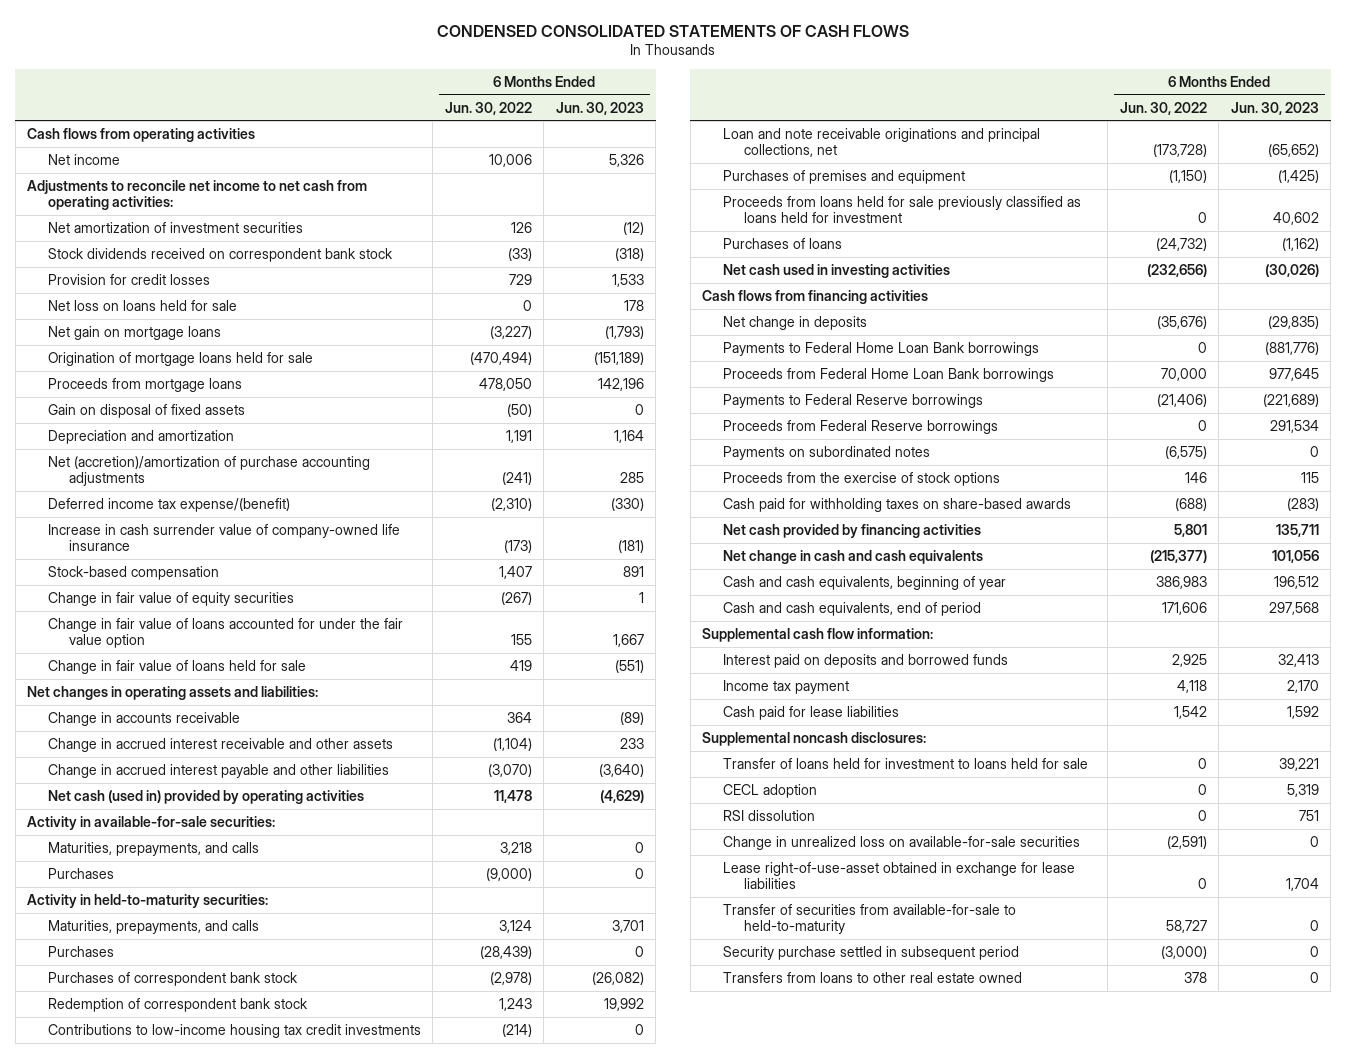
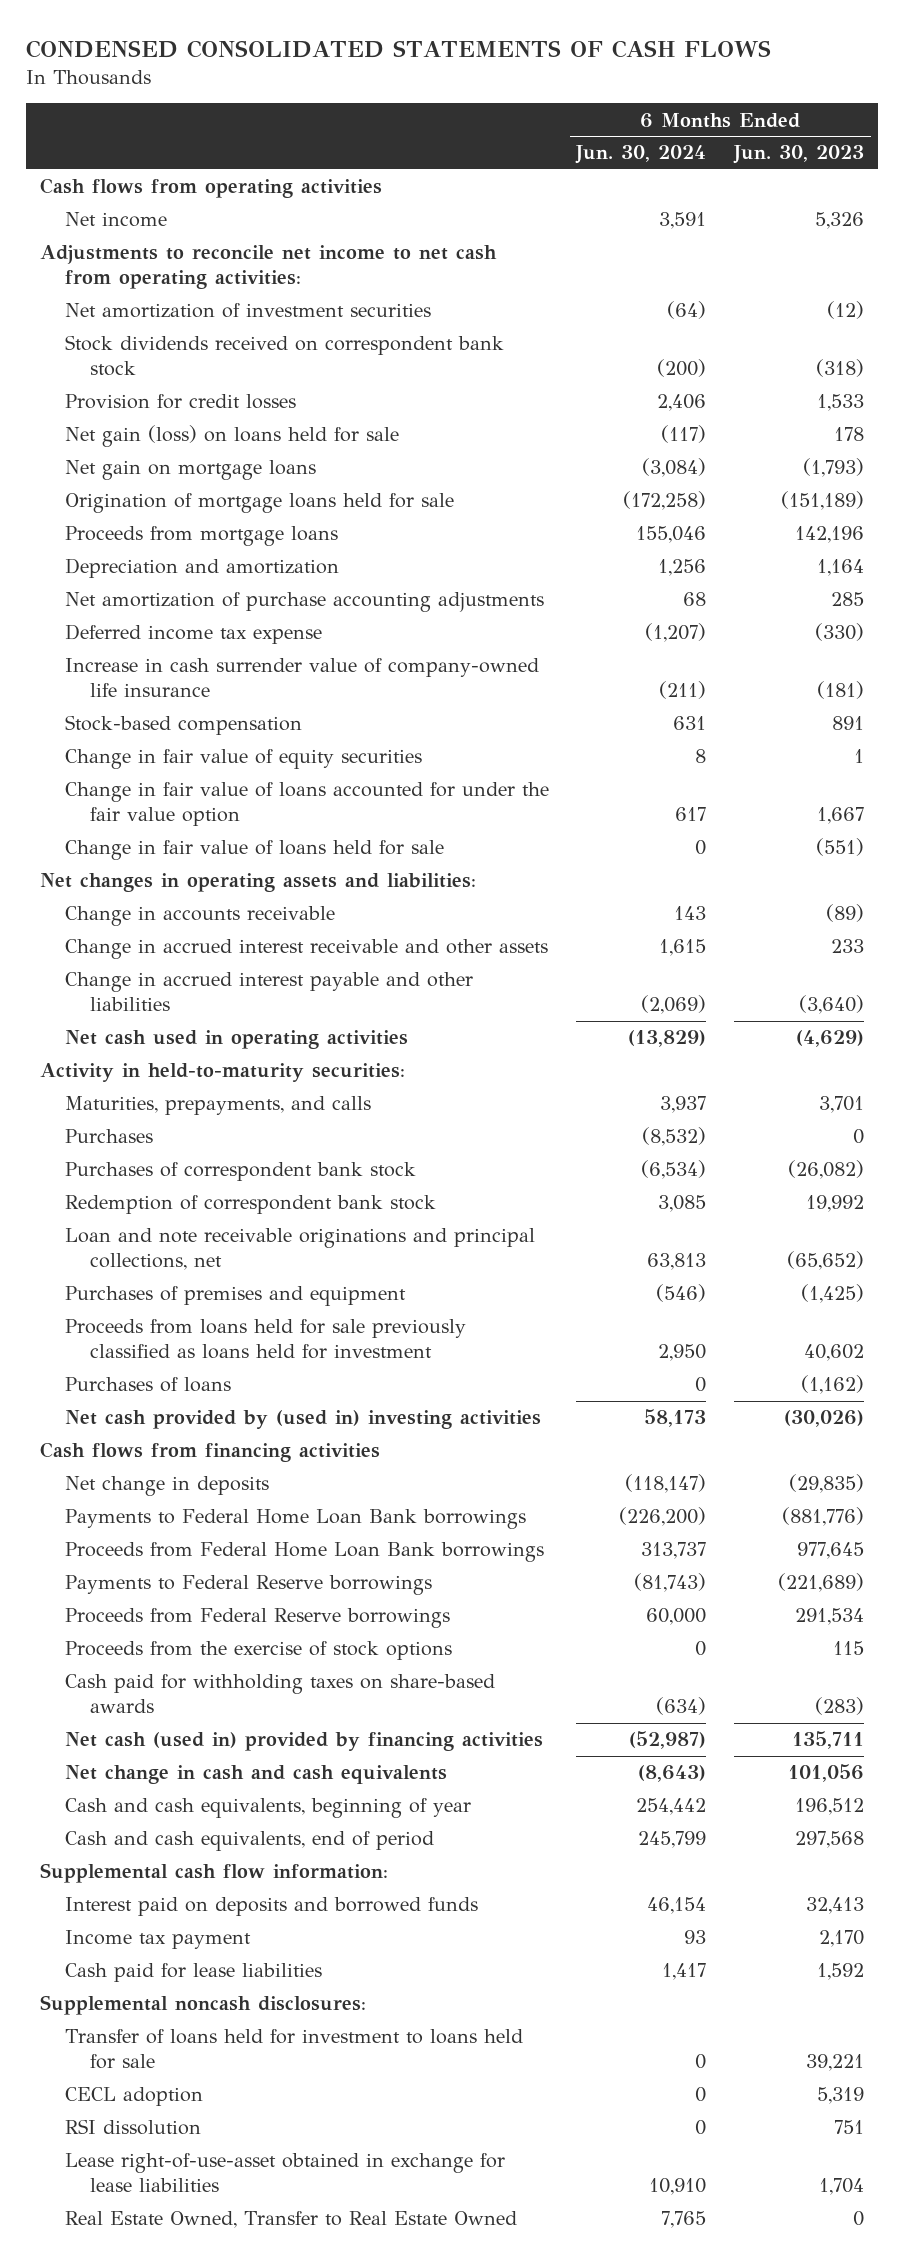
- | 6 Months Ended Jun. 30, 2022 | 6 Months Ended Jun. 30, 2023
+ | 6 Months Ended Jun. 30, 2024 | 6 Months Ended Jun. 30, 2023
- Net loss on loans held for sale | 0 | 178
+ Net gain (loss) on loans held for sale | (117) | 178
- Gain on disposal of fixed assets | (50) | 0
- Net (accretion)/amortization of purchase accounting adjustments | (241) | 285
- Deferred income tax expense/(benefit) | (2,310) | (330)
+ Net amortization of purchase accounting adjustments | 68 | 285
+ Deferred income tax expense | (1,207) | (330)
- Net cash (used in) provided by operating activities | 11,478 | (4,629)
- Activity in available-for-sale securities:
- Maturities, prepayments, and calls | 3,218 | 0
- Purchases | (9,000) | 0
+ Net cash used in operating activities | (13,829) | (4,629)
- Contributions to low-income housing tax credit investments | (214) | 0
- Net cash used in investing activities | (232,656) | (30,026)
+ Net cash provided by (used in) investing activities | 58,173 | (30,026)
- Payments on subordinated notes | (6,575) | 0
- Net cash provided by financing activities | 5,801 | 135,711
+ Net cash (used in) provided by financing activities | (52,987) | 135,711
- Change in unrealized loss on available-for-sale securities | (2,591) | 0
- Transfer of securities from available-for-sale to held-to-maturity | 58,727 | 0
- Security purchase settled in subsequent period | (3,000) | 0
- Transfers from loans to other real estate owned | 378 | 0
+ Real Estate Owned, Transfer to Real Estate Owned | 7,765 | 0

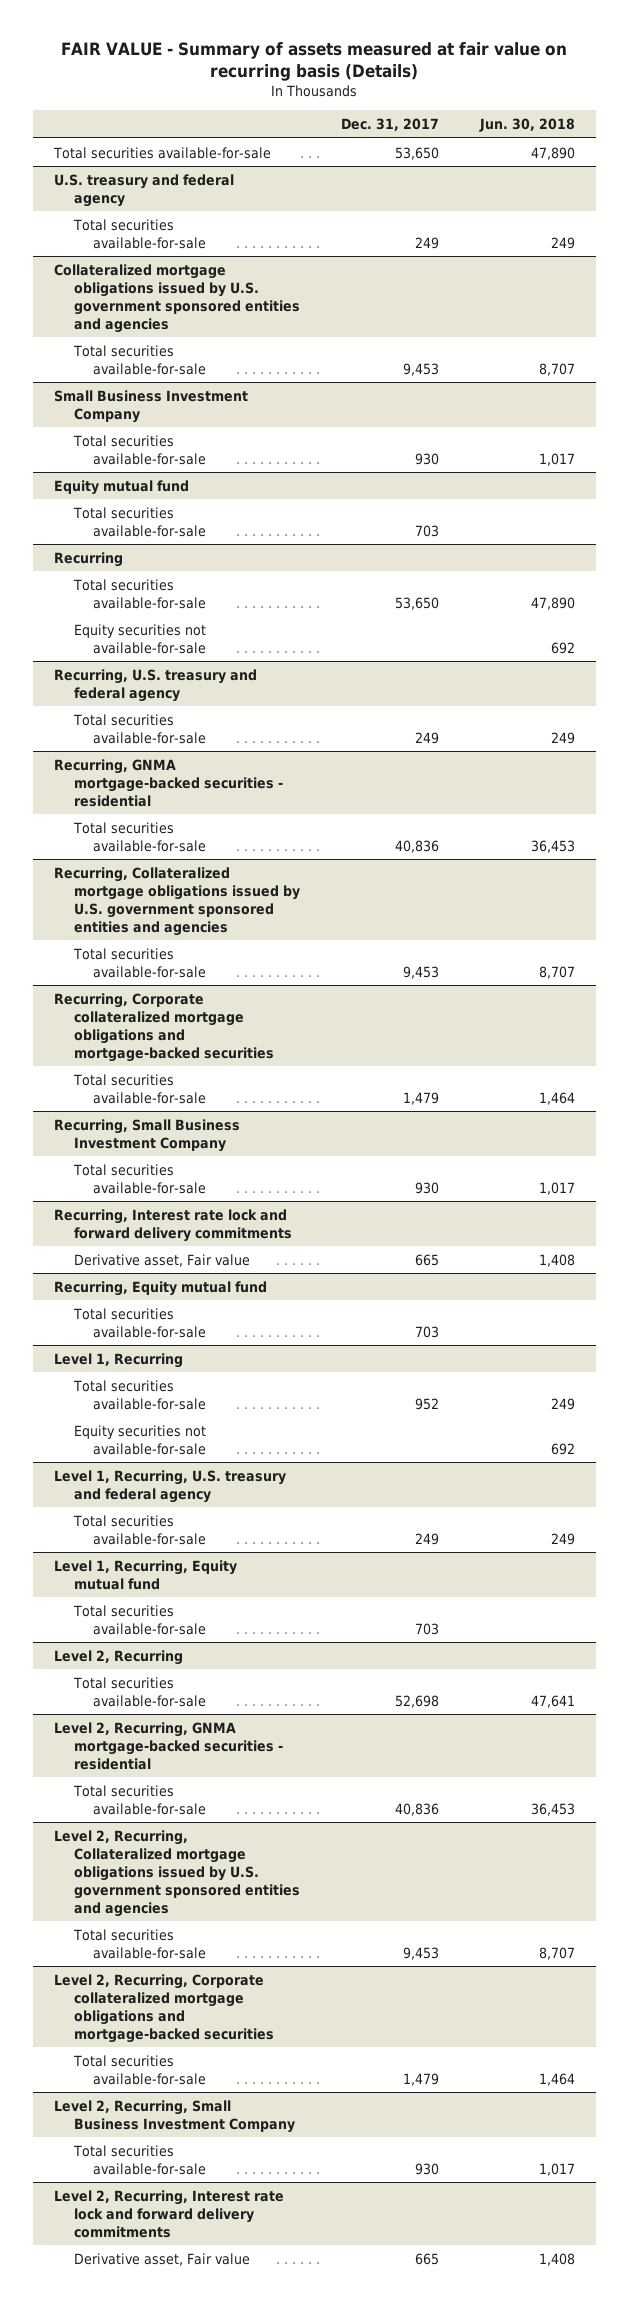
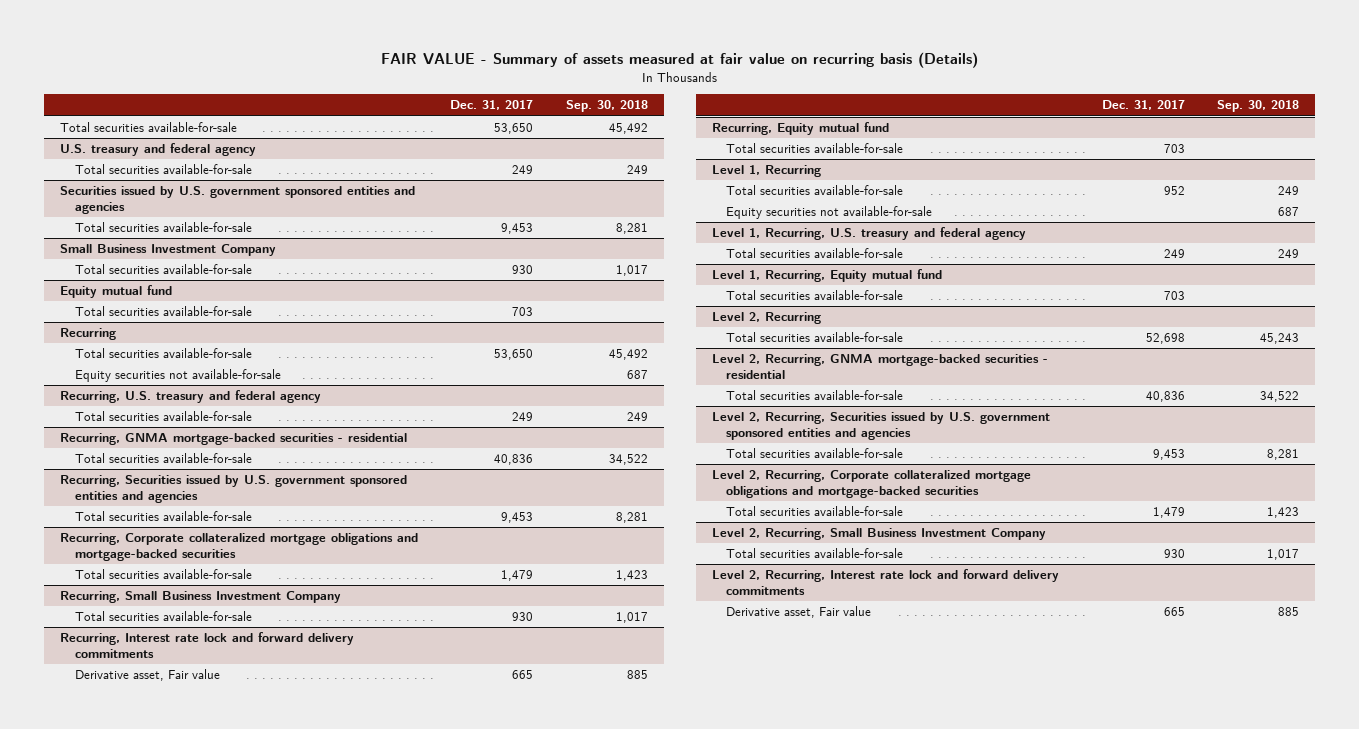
- | Dec. 31, 2017 | Jun. 30, 2018
+ | Dec. 31, 2017 | Sep. 30, 2018
- Collateralized mortgage obligations issued by U.S. government sponsored entities and agencies
+ Securities issued by U.S. government sponsored entities and agencies
- Recurring, Collateralized mortgage obligations issued by U.S. government sponsored entities and agencies
+ Recurring, Securities issued by U.S. government sponsored entities and agencies
- Level 2, Recurring, Collateralized mortgage obligations issued by U.S. government sponsored entities and agencies
+ Level 2, Recurring, Securities issued by U.S. government sponsored entities and agencies

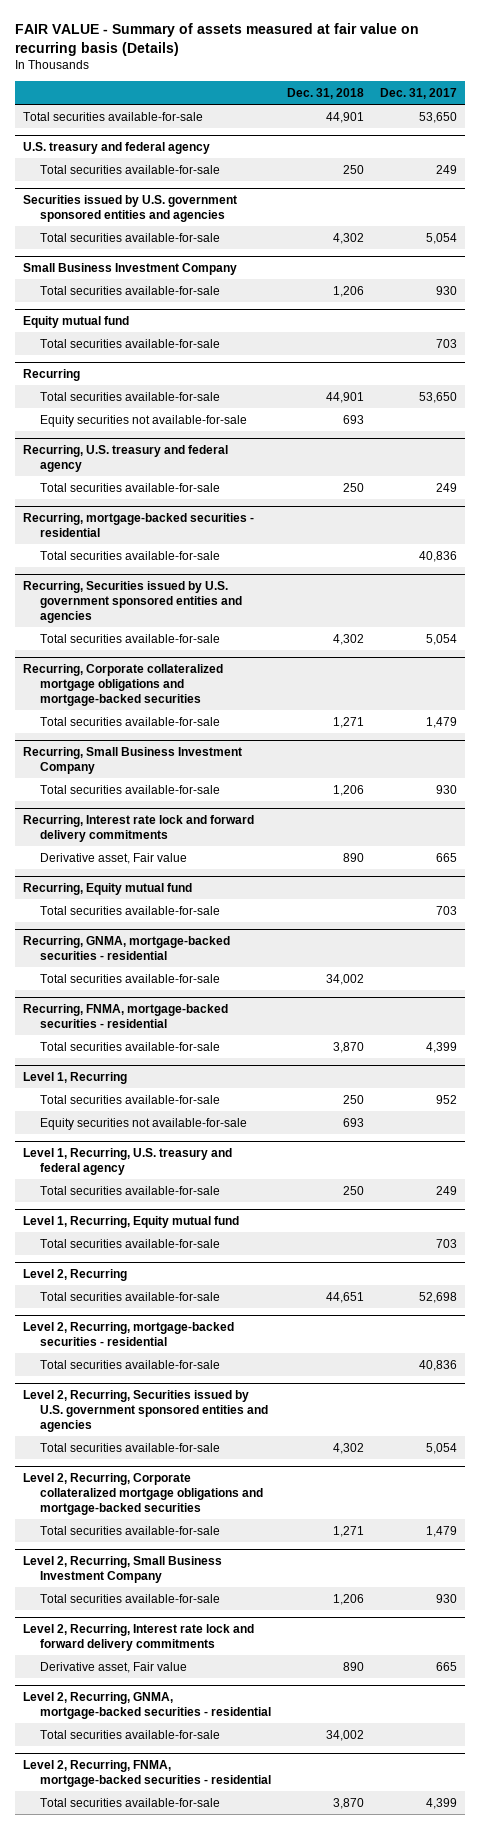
- | Dec. 31, 2017 | Sep. 30, 2018
+ | Dec. 31, 2018 | Dec. 31, 2017
@ Securities issued by U.S. government sponsored entities and agencies
- Total securities available-for-sale | 9,453 | 8,281
+ Total securities available-for-sale | 4,302 | 5,054
- Recurring, GNMA mortgage-backed securities - residential
+ Recurring, mortgage-backed securities - residential
@ Recurring, Securities issued by U.S. government sponsored entities and agencies
- Total securities available-for-sale | 9,453 | 8,281
+ Total securities available-for-sale | 4,302 | 5,054
+ Recurring, GNMA, mortgage-backed securities - residential
+ Total securities available-for-sale | 34,002 |
+ Recurring, FNMA, mortgage-backed securities - residential
+ Total securities available-for-sale | 3,870 | 4,399
- Level 2, Recurring, GNMA mortgage-backed securities - residential
+ Level 2, Recurring, mortgage-backed securities - residential
@ Level 2, Recurring, Securities issued by U.S. government sponsored entities and agencies
- Total securities available-for-sale | 9,453 | 8,281
+ Total securities available-for-sale | 4,302 | 5,054
+ Level 2, Recurring, GNMA, mortgage-backed securities - residential
+ Total securities available-for-sale | 34,002 |
+ Level 2, Recurring, FNMA, mortgage-backed securities - residential
+ Total securities available-for-sale | 3,870 | 4,399

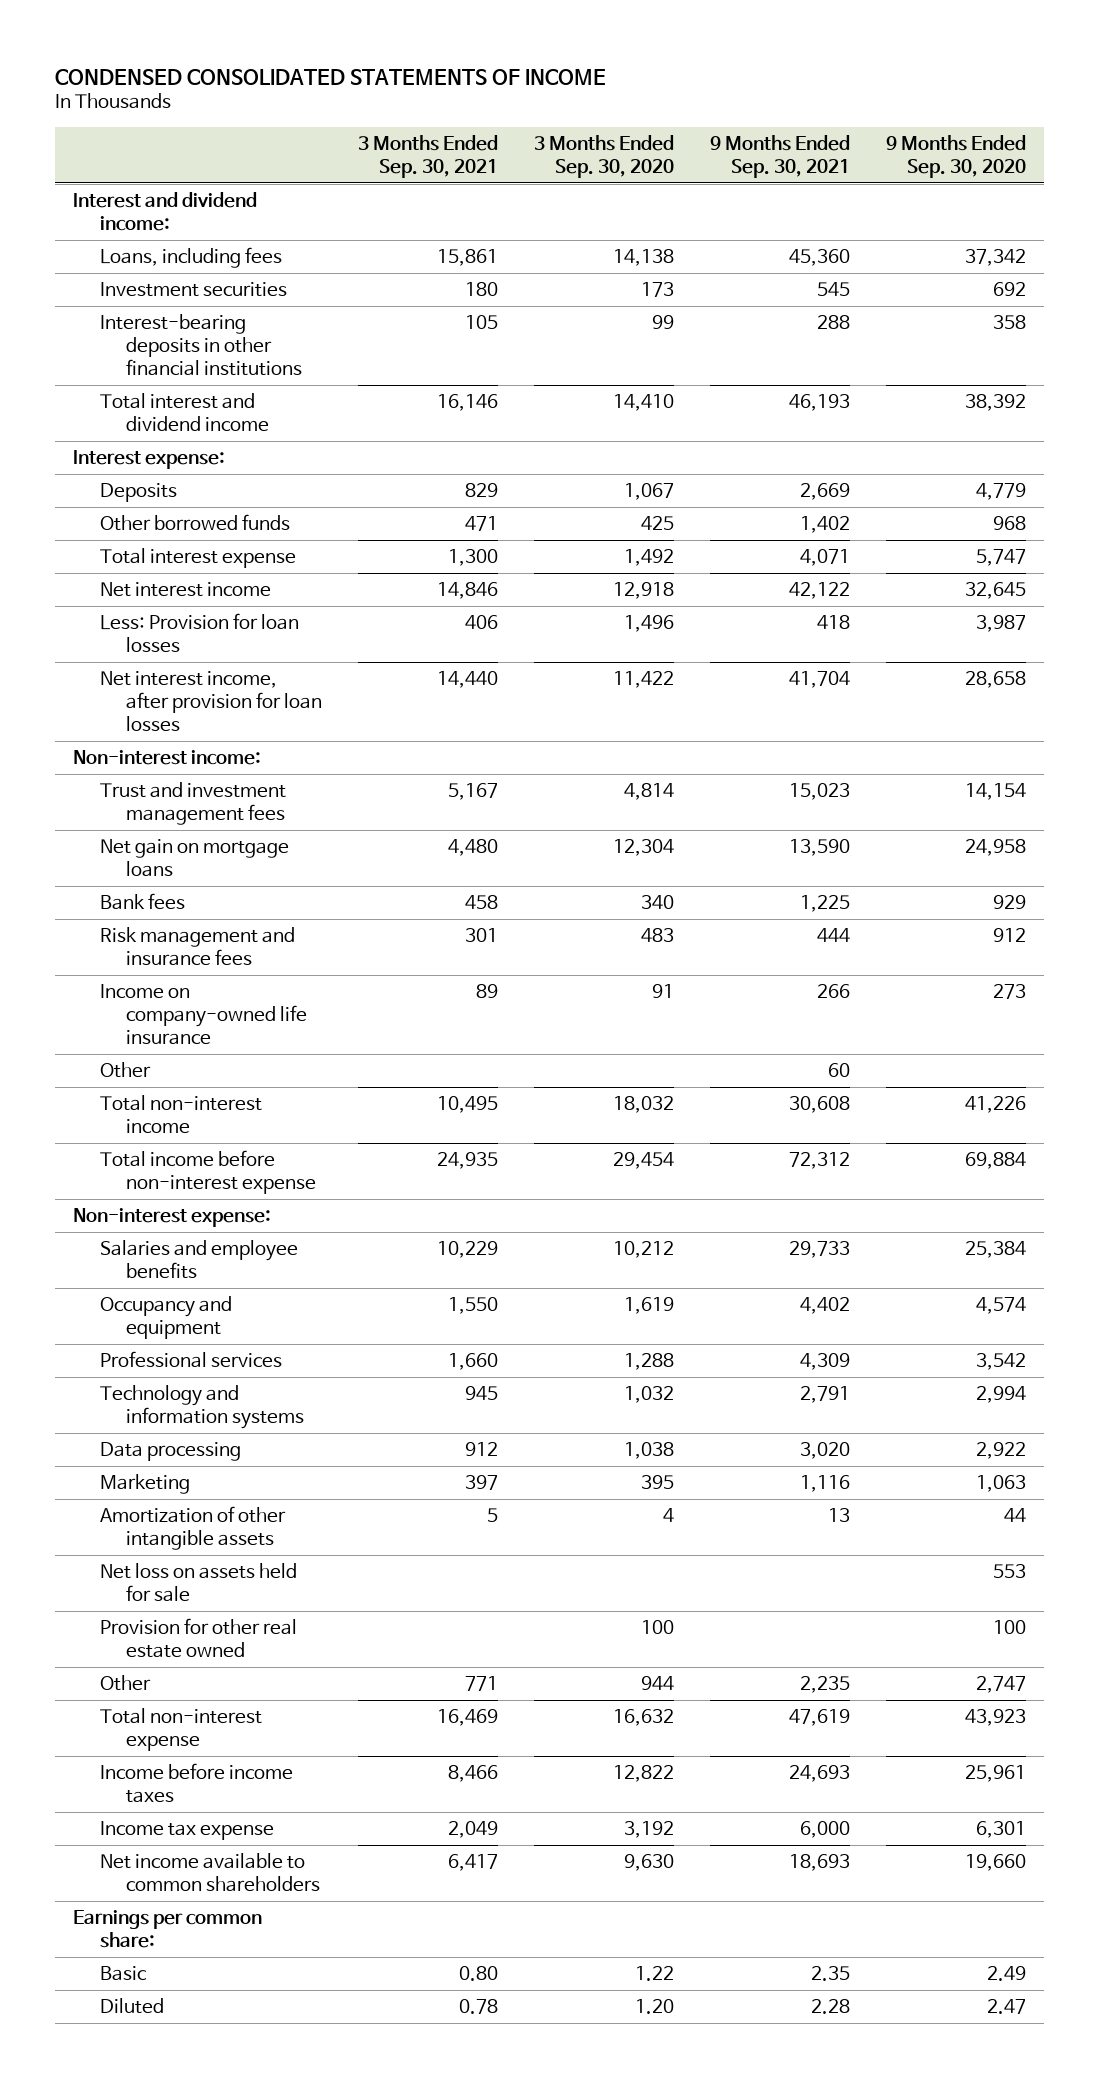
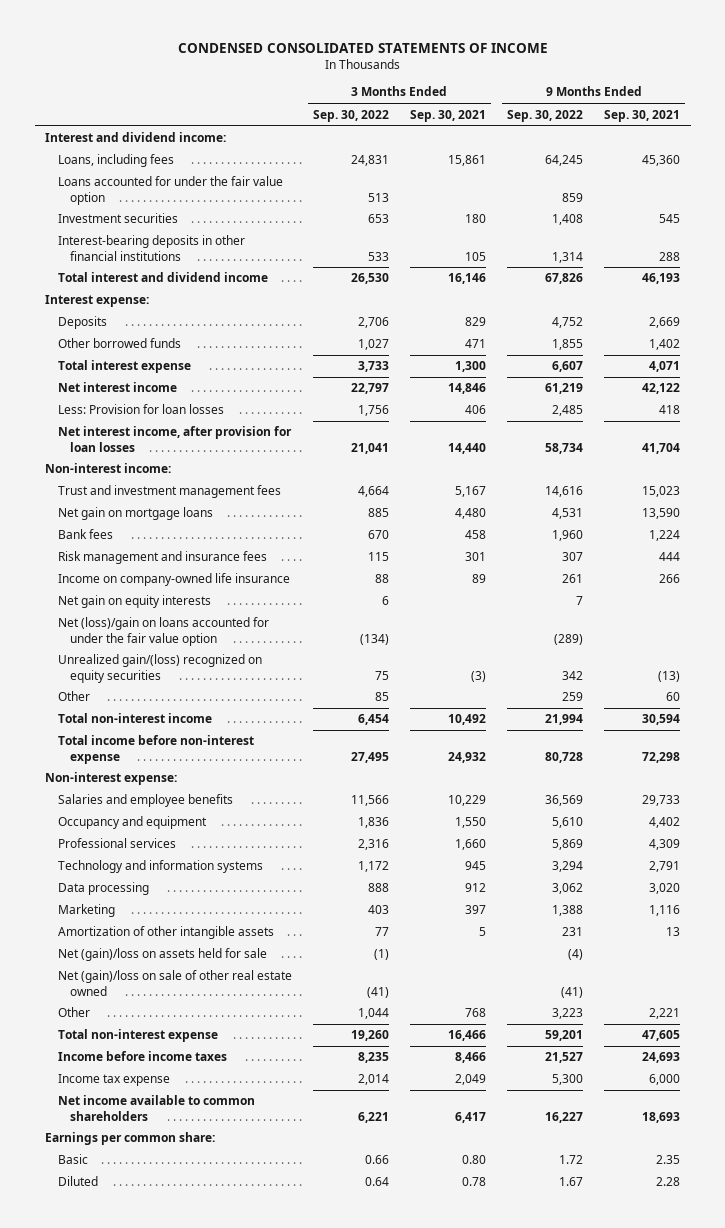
- | 3 Months Ended Sep. 30, 2021 | 3 Months Ended Sep. 30, 2020 | 9 Months Ended Sep. 30, 2021 | 9 Months Ended Sep. 30, 2020
+ | 3 Months Ended Sep. 30, 2022 | 3 Months Ended Sep. 30, 2021 | 9 Months Ended Sep. 30, 2022 | 9 Months Ended Sep. 30, 2021
+ Loans accounted for under the fair value option | 513 | | 859 |
- Bank fees | 458 | 340 | 1,225 | 929
+ Bank fees | 670 | 458 | 1,960 | 1,224
+ Net gain on equity interests | 6 | | 7 |
+ Net (loss)/gain on loans accounted for under the fair value option | (134) | | (289) |
+ Unrealized gain/(loss) recognized on equity securities | 75 | (3) | 342 | (13)
- Total non-interest income | 10,495 | 18,032 | 30,608 | 41,226
- Total income before non-interest expense | 24,935 | 29,454 | 72,312 | 69,884
+ Total non-interest income | 6,454 | 10,492 | 21,994 | 30,594
+ Total income before non-interest expense | 27,495 | 24,932 | 80,728 | 72,298
- Net loss on assets held for sale | | | | 553
- Provision for other real estate owned | | 100 | | 100
- Other | 771 | 944 | 2,235 | 2,747
- Total non-interest expense | 16,469 | 16,632 | 47,619 | 43,923
+ Net (gain)/loss on assets held for sale | (1) | | (4) |
+ Net (gain)/loss on sale of other real estate owned | (41) | | (41) |
+ Other | 1,044 | 768 | 3,223 | 2,221
+ Total non-interest expense | 19,260 | 16,466 | 59,201 | 47,605

